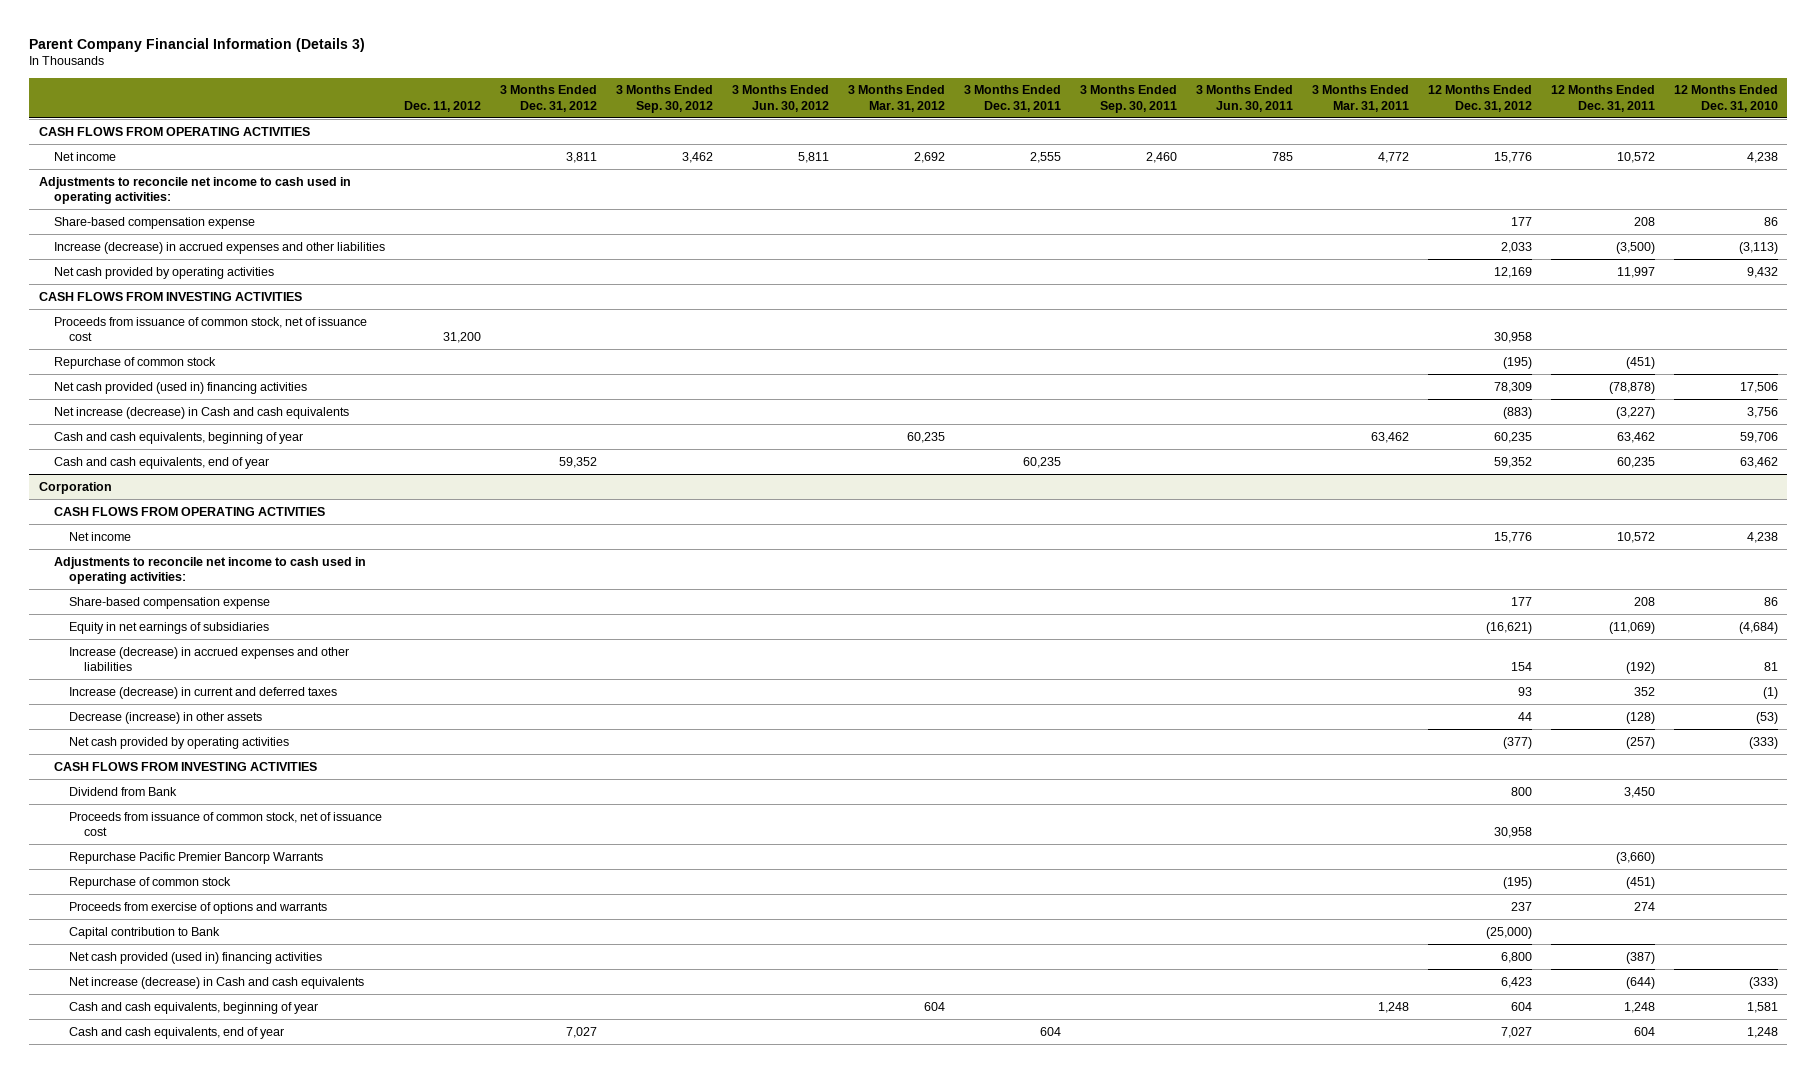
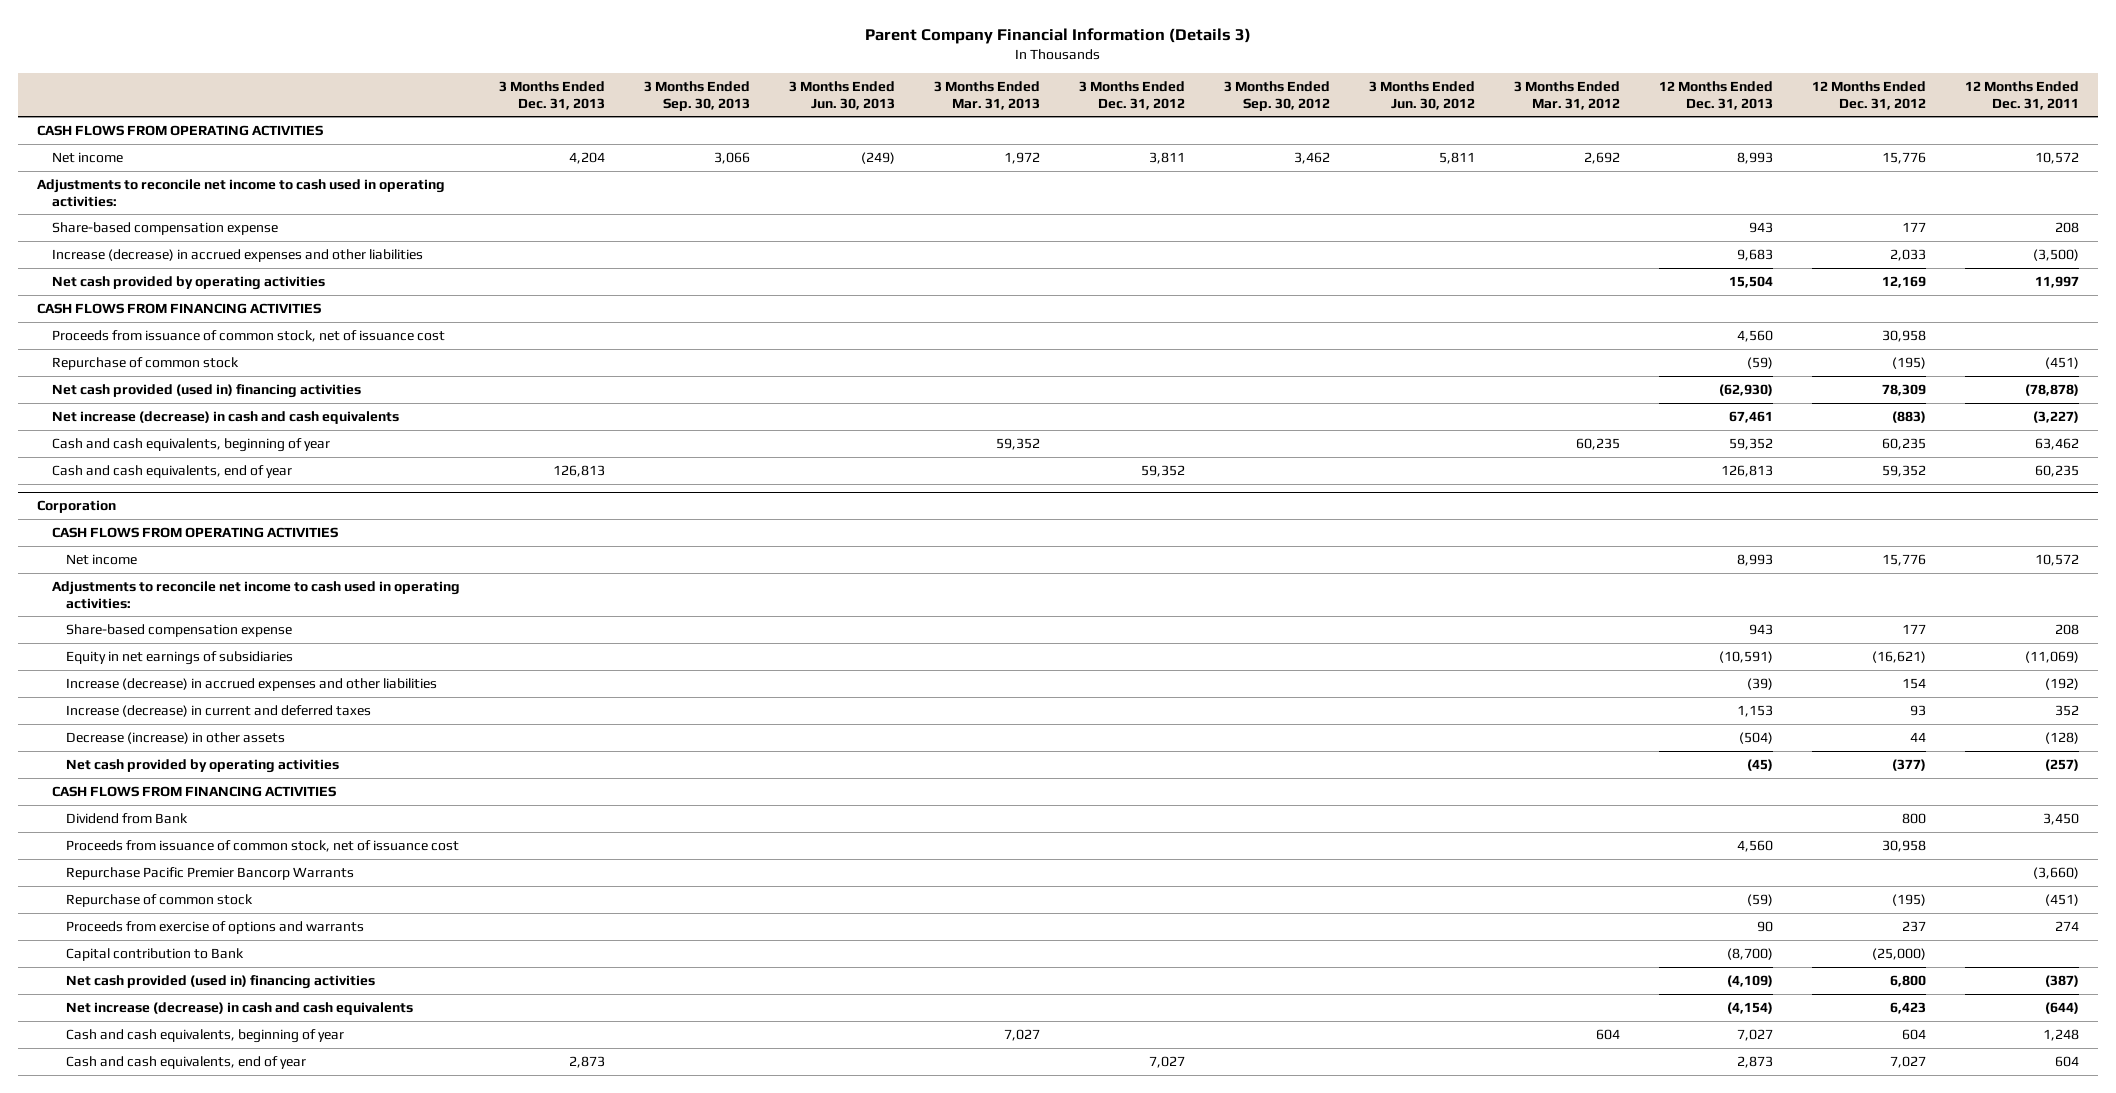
- | Dec. 11, 2012 | 3 Months Ended Dec. 31, 2012 | 3 Months Ended Sep. 30, 2012 | 3 Months Ended Jun. 30, 2012 | 3 Months Ended Mar. 31, 2012 | 3 Months Ended Dec. 31, 2011 | 3 Months Ended Sep. 30, 2011 | 3 Months Ended Jun. 30, 2011 | 3 Months Ended Mar. 31, 2011 | 12 Months Ended Dec. 31, 2012 | 12 Months Ended Dec. 31, 2011 | 12 Months Ended Dec. 31, 2010
+ | 3 Months Ended Dec. 31, 2013 | 3 Months Ended Sep. 30, 2013 | 3 Months Ended Jun. 30, 2013 | 3 Months Ended Mar. 31, 2013 | 3 Months Ended Dec. 31, 2012 | 3 Months Ended Sep. 30, 2012 | 3 Months Ended Jun. 30, 2012 | 3 Months Ended Mar. 31, 2012 | 12 Months Ended Dec. 31, 2013 | 12 Months Ended Dec. 31, 2012 | 12 Months Ended Dec. 31, 2011
- CASH FLOWS FROM INVESTING ACTIVITIES
+ CASH FLOWS FROM FINANCING ACTIVITIES
- Net increase (decrease) in Cash and cash equivalents | | | | | | | | | | (883) | (3,227) | 3,756
+ Net increase (decrease) in cash and cash equivalents | | | | | | | | | 67,461 | (883) | (3,227)
@ Corporation
- CASH FLOWS FROM INVESTING ACTIVITIES
+ CASH FLOWS FROM FINANCING ACTIVITIES
- Net increase (decrease) in Cash and cash equivalents | | | | | | | | | | 6,423 | (644) | (333)
+ Net increase (decrease) in cash and cash equivalents | | | | | | | | | (4,154) | 6,423 | (644)

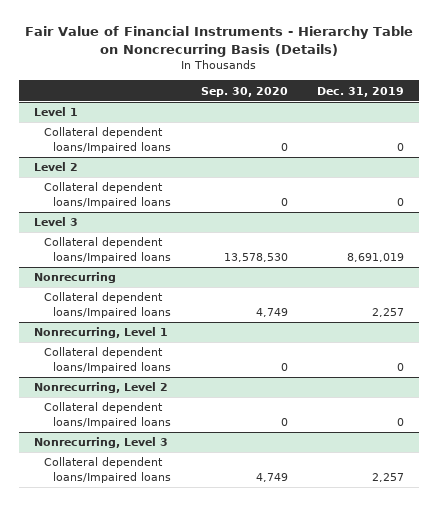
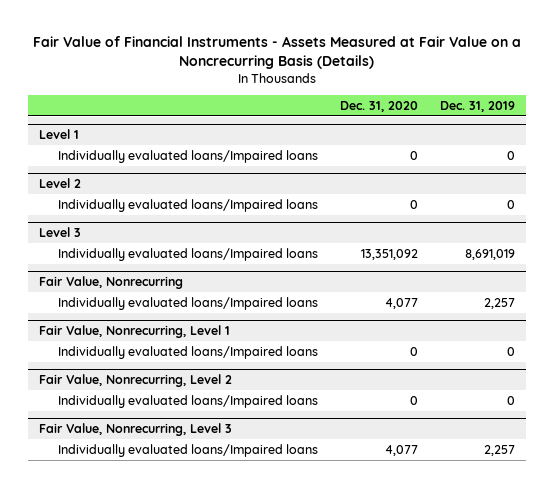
- Fair Value of Financial Instruments - Hierarchy Table on Noncrecurring Basis (Details)
+ Fair Value of Financial Instruments - Assets Measured at Fair Value on a Noncrecurring Basis (Details)
- | Sep. 30, 2020 | Dec. 31, 2019
+ | Dec. 31, 2020 | Dec. 31, 2019
@ Level 1
- Collateral dependent loans/Impaired loans | 0 | 0
+ Individually evaluated loans/Impaired loans | 0 | 0
@ Level 2
- Collateral dependent loans/Impaired loans | 0 | 0
+ Individually evaluated loans/Impaired loans | 0 | 0
@ Level 3
- Collateral dependent loans/Impaired loans | 13,578,530 | 8,691,019
- Nonrecurring
- Collateral dependent loans/Impaired loans | 4,749 | 2,257
- Nonrecurring, Level 1
- Collateral dependent loans/Impaired loans | 0 | 0
- Nonrecurring, Level 2
- Collateral dependent loans/Impaired loans | 0 | 0
- Nonrecurring, Level 3
- Collateral dependent loans/Impaired loans | 4,749 | 2,257
@ Level 3
+ Individually evaluated loans/Impaired loans | 13,351,092 | 8,691,019
+ Fair Value, Nonrecurring
+ Individually evaluated loans/Impaired loans | 4,077 | 2,257
+ Fair Value, Nonrecurring, Level 1
+ Individually evaluated loans/Impaired loans | 0 | 0
+ Fair Value, Nonrecurring, Level 2
+ Individually evaluated loans/Impaired loans | 0 | 0
+ Fair Value, Nonrecurring, Level 3
+ Individually evaluated loans/Impaired loans | 4,077 | 2,257

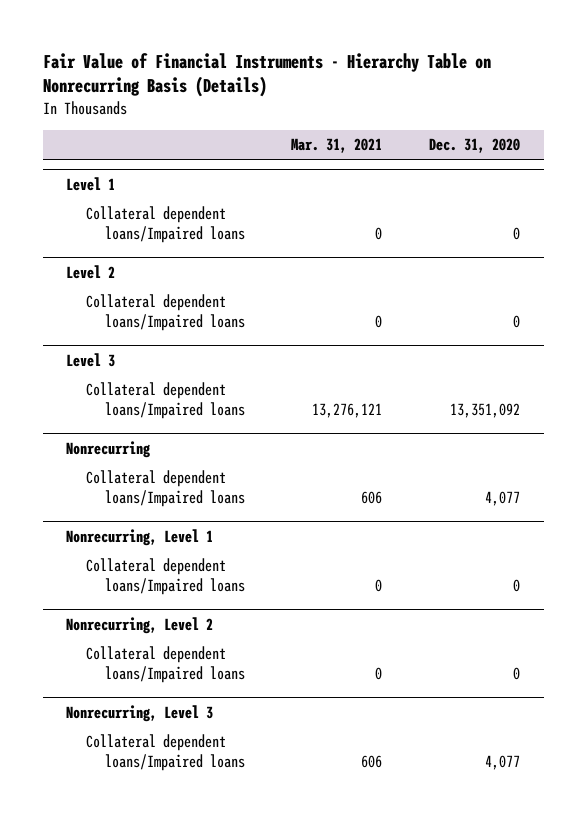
- Fair Value of Financial Instruments - Assets Measured at Fair Value on a Noncrecurring Basis (Details)
+ Fair Value of Financial Instruments - Hierarchy Table on Nonrecurring Basis (Details)
- | Dec. 31, 2020 | Dec. 31, 2019
+ | Mar. 31, 2021 | Dec. 31, 2020
@ Level 1
- Individually evaluated loans/Impaired loans | 0 | 0
+ Collateral dependent loans/Impaired loans | 0 | 0
@ Level 2
- Individually evaluated loans/Impaired loans | 0 | 0
+ Collateral dependent loans/Impaired loans | 0 | 0
@ Level 3
- Individually evaluated loans/Impaired loans | 13,351,092 | 8,691,019
- Fair Value, Nonrecurring
- Individually evaluated loans/Impaired loans | 4,077 | 2,257
- Fair Value, Nonrecurring, Level 1
- Individually evaluated loans/Impaired loans | 0 | 0
- Fair Value, Nonrecurring, Level 2
- Individually evaluated loans/Impaired loans | 0 | 0
- Fair Value, Nonrecurring, Level 3
- Individually evaluated loans/Impaired loans | 4,077 | 2,257
@ Level 3
+ Collateral dependent loans/Impaired loans | 13,276,121 | 13,351,092
+ Nonrecurring
+ Collateral dependent loans/Impaired loans | 606 | 4,077
+ Nonrecurring, Level 1
+ Collateral dependent loans/Impaired loans | 0 | 0
+ Nonrecurring, Level 2
+ Collateral dependent loans/Impaired loans | 0 | 0
+ Nonrecurring, Level 3
+ Collateral dependent loans/Impaired loans | 606 | 4,077

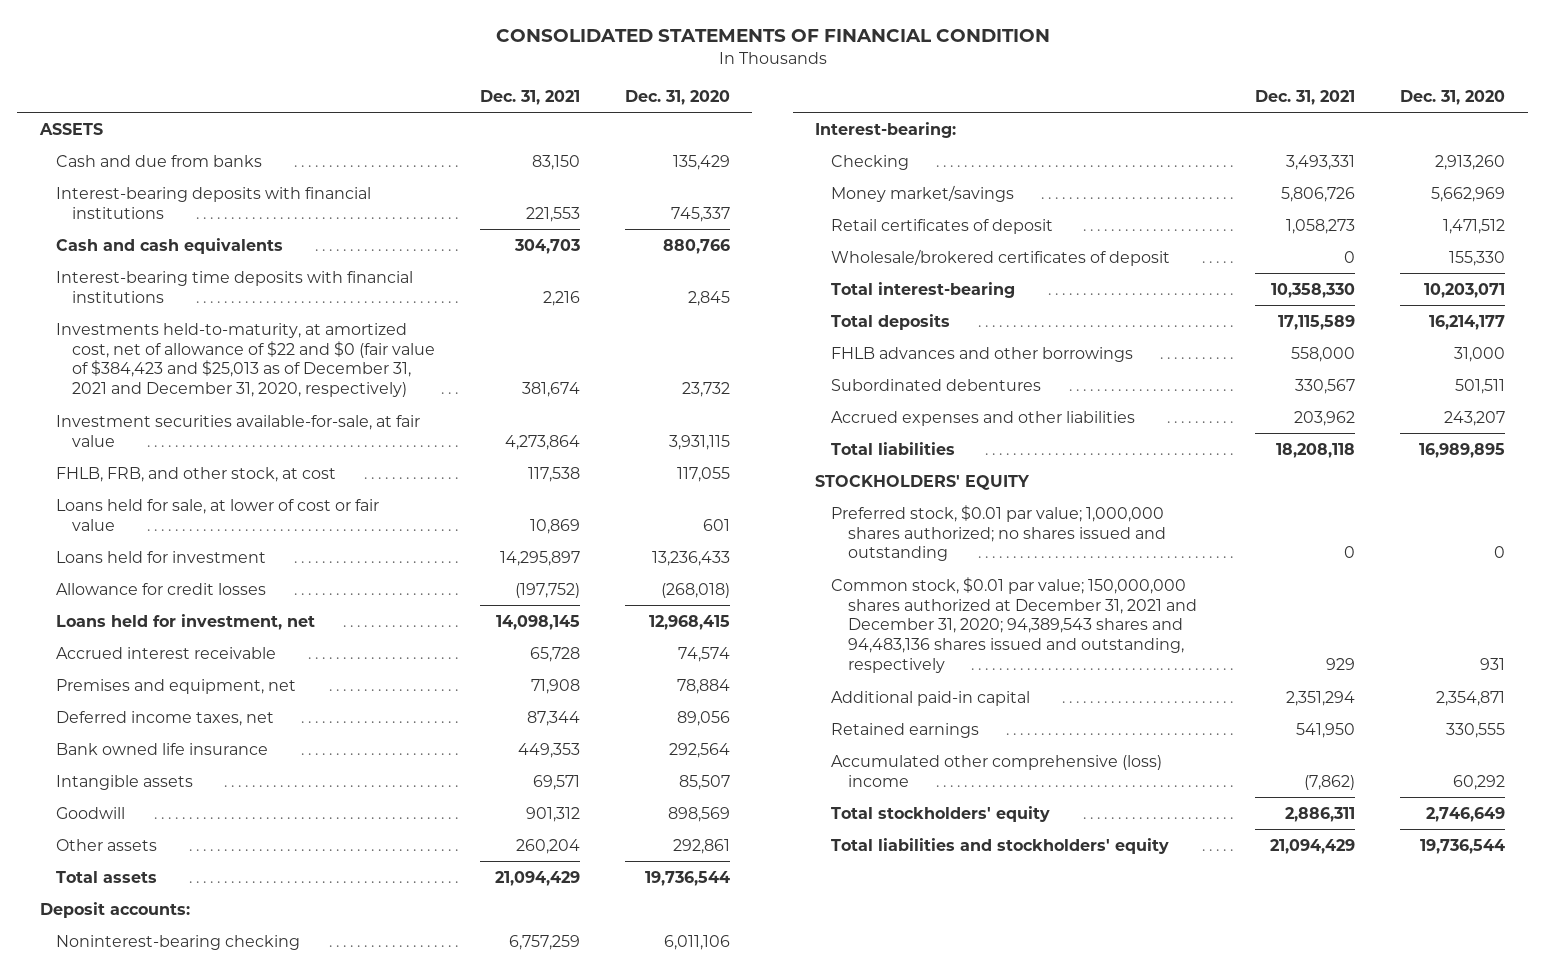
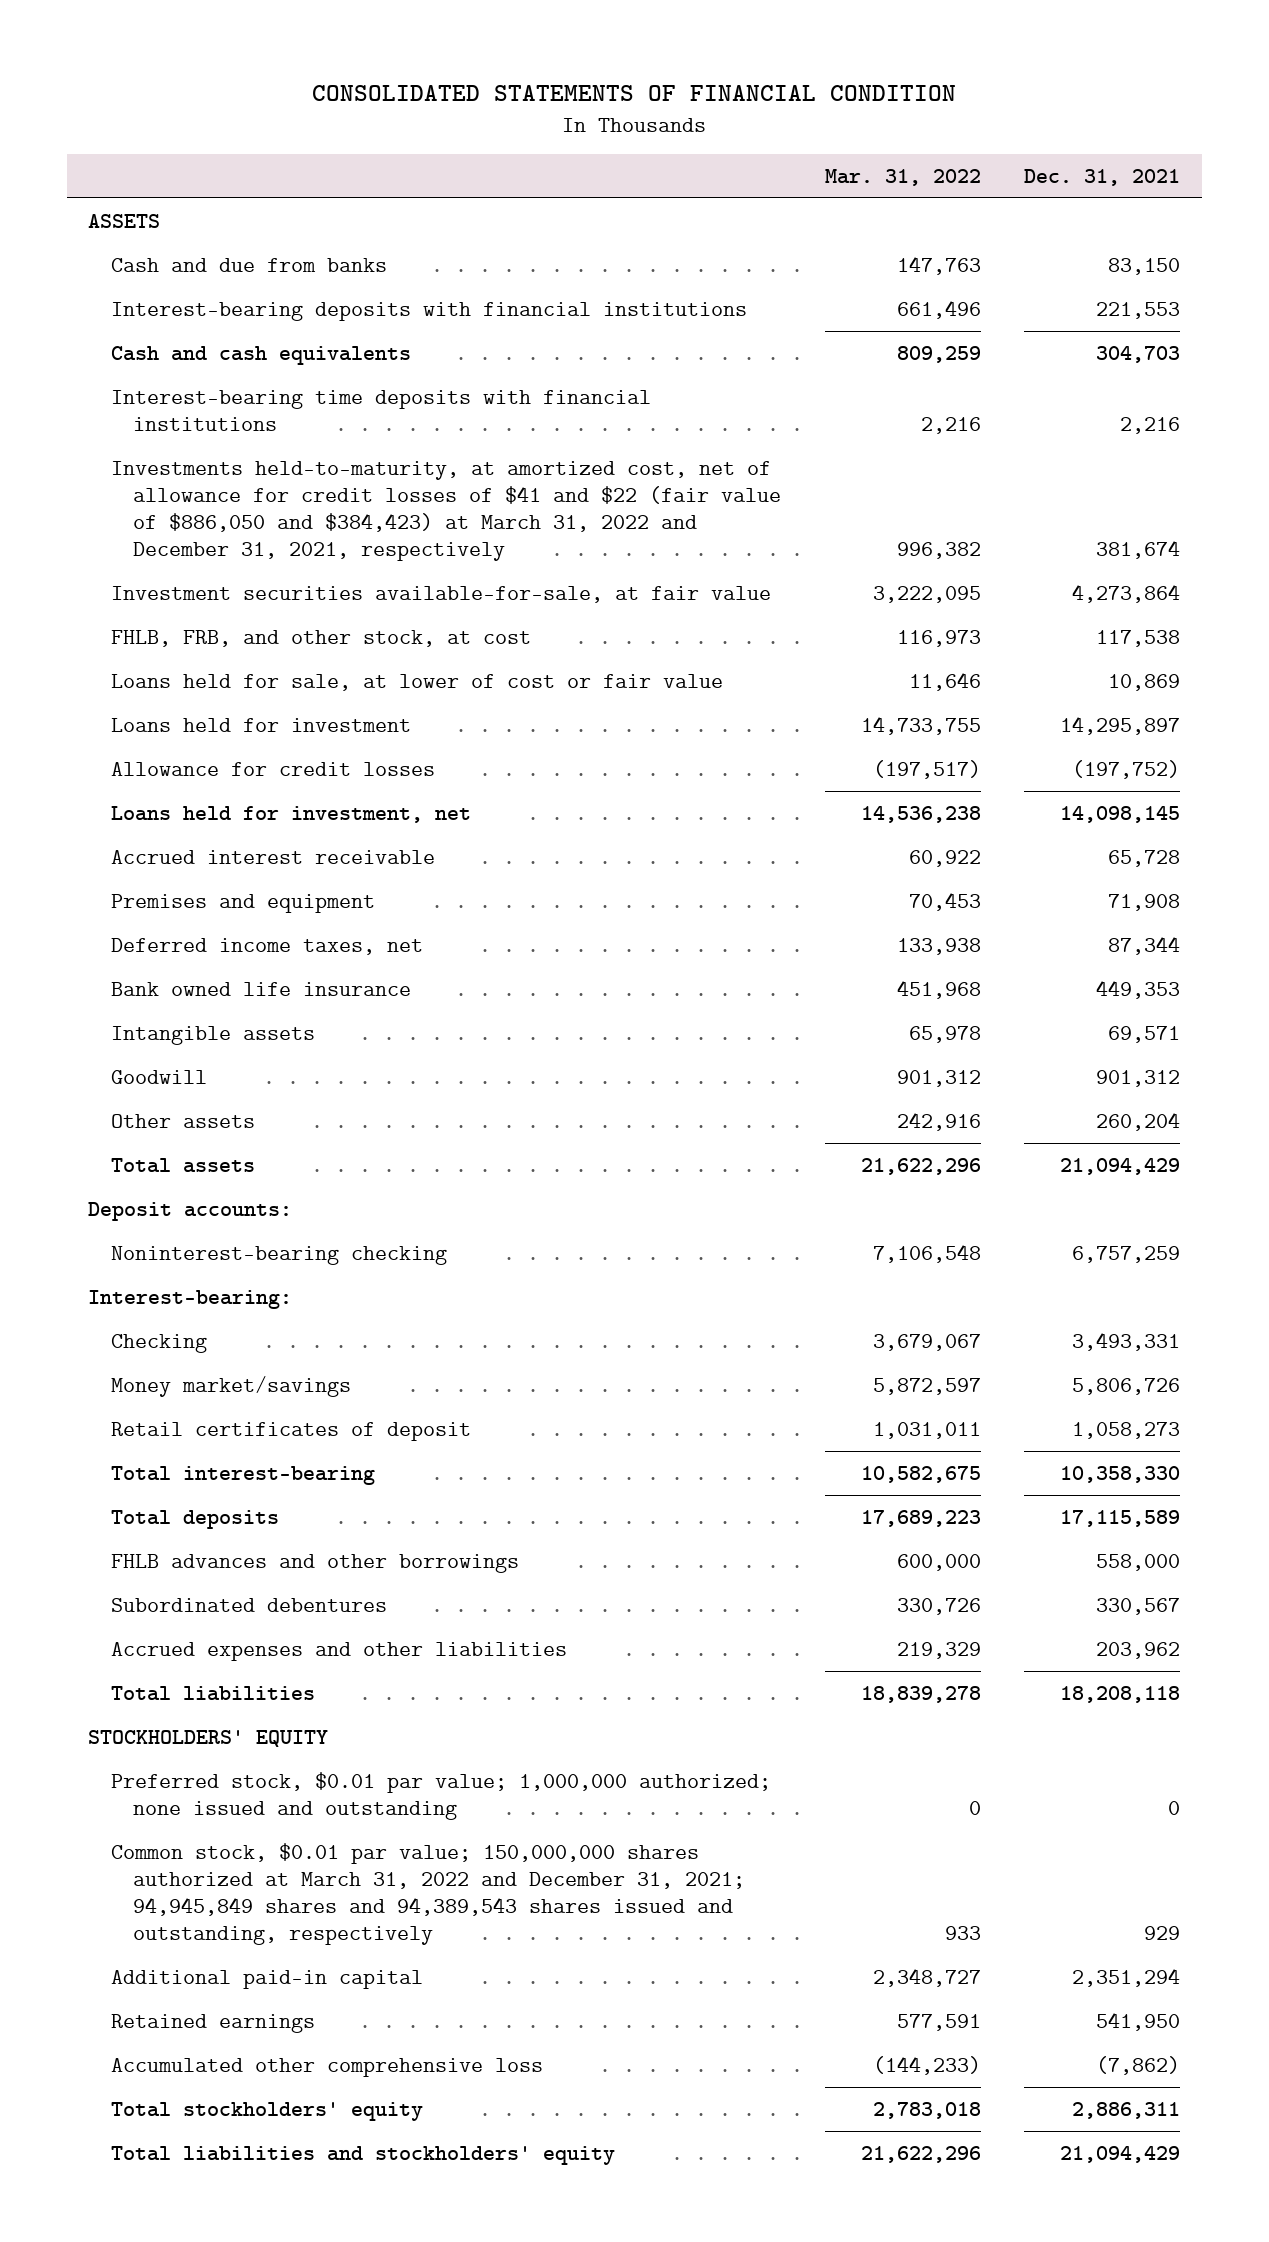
- | Dec. 31, 2021 | Dec. 31, 2020
+ | Mar. 31, 2022 | Dec. 31, 2021
- Investments held-to-maturity, at amortized cost, net of allowance of $22 and $0 (fair value of $384,423 and $25,013 as of December 31, 2021 and December 31, 2020, respectively) | 381,674 | 23,732
+ Investments held-to-maturity, at amortized cost, net of allowance for credit losses of $41 and $22 (fair value of $886,050 and $384,423) at March 31, 2022 and December 31, 2021, respectively | 996,382 | 381,674
- Premises and equipment, net | 71,908 | 78,884
+ Premises and equipment | 70,453 | 71,908
- Wholesale/brokered certificates of deposit | 0 | 155,330
- Preferred stock, $0.01 par value; 1,000,000 shares authorized; no shares issued and outstanding | 0 | 0
- Common stock, $0.01 par value; 150,000,000 shares authorized at December 31, 2021 and December 31, 2020; 94,389,543 shares and 94,483,136 shares issued and outstanding, respectively | 929 | 931
+ Preferred stock, $0.01 par value; 1,000,000 authorized; none issued and outstanding | 0 | 0
+ Common stock, $0.01 par value; 150,000,000 shares authorized at March 31, 2022 and December 31, 2021; 94,945,849 shares and 94,389,543 shares issued and outstanding, respectively | 933 | 929
- Accumulated other comprehensive (loss) income | (7,862) | 60,292
+ Accumulated other comprehensive loss | (144,233) | (7,862)

